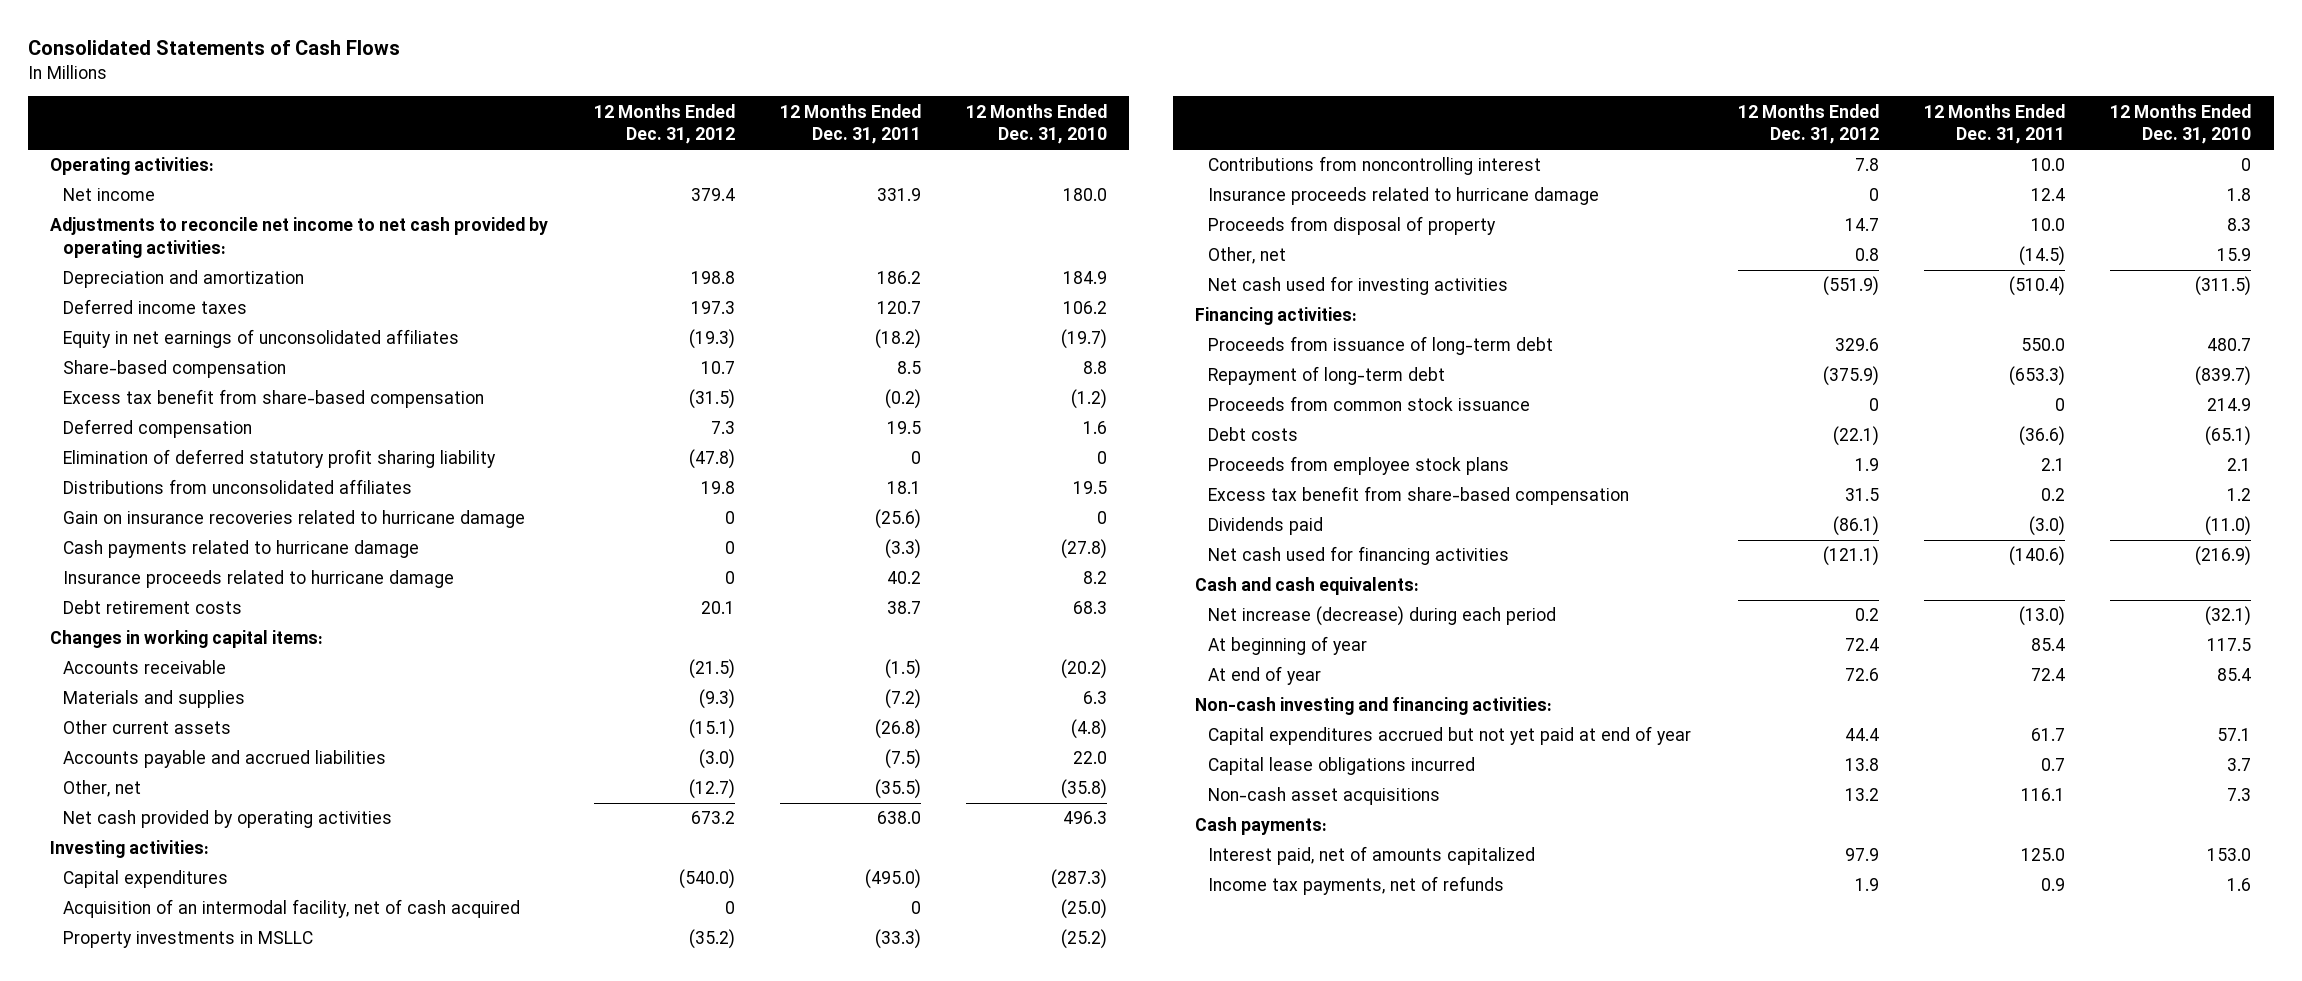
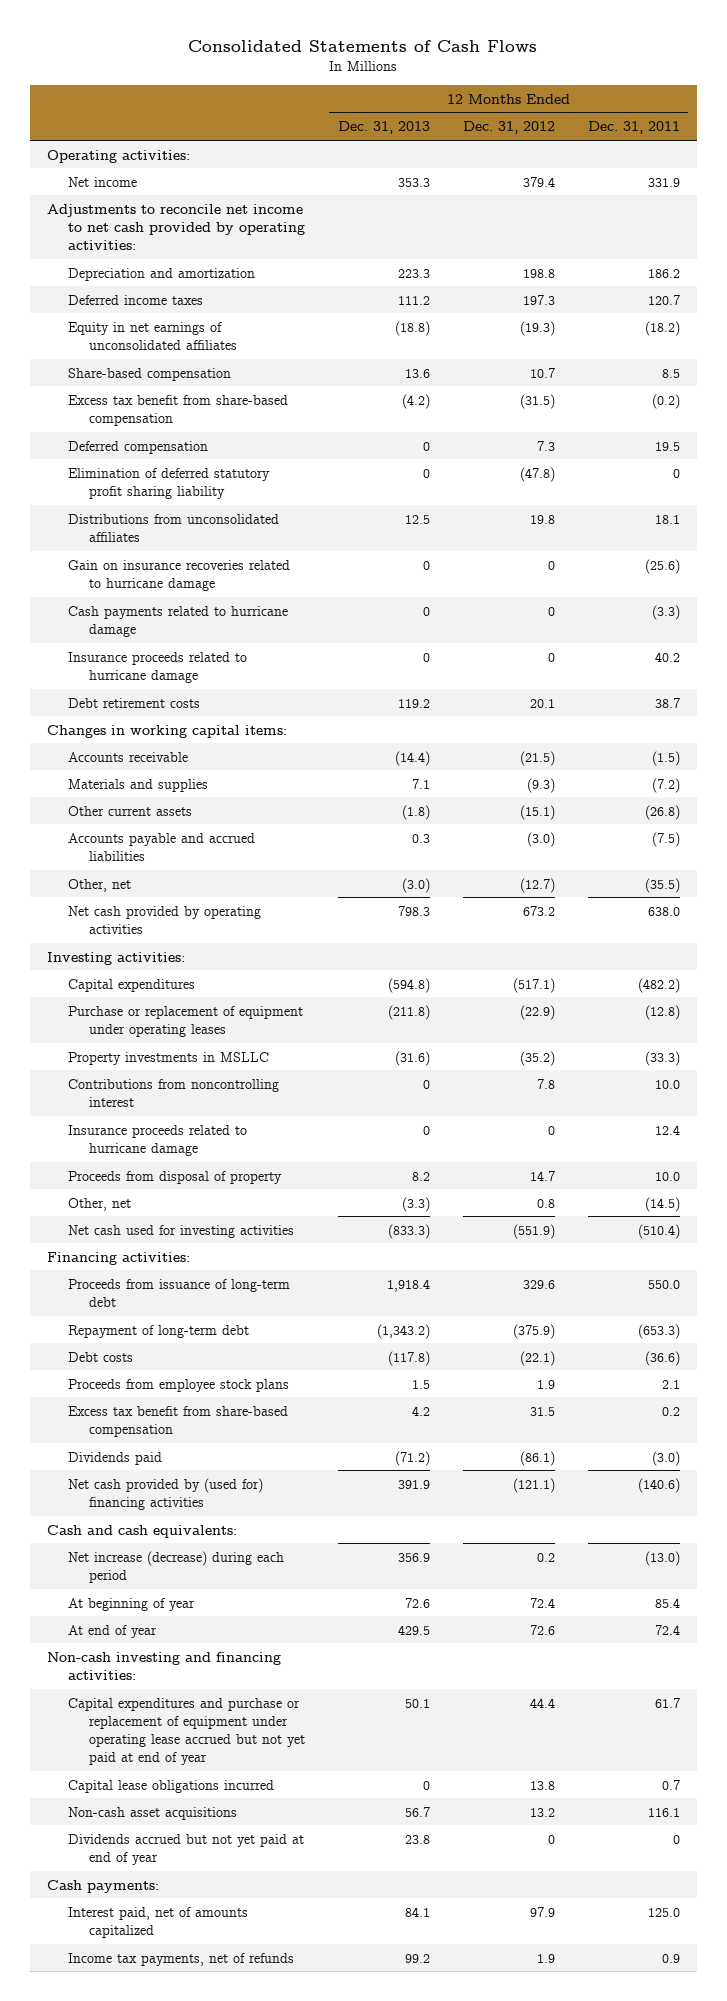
- | 12 Months Ended Dec. 31, 2012 | 12 Months Ended Dec. 31, 2011 | 12 Months Ended Dec. 31, 2010
+ | 12 Months Ended Dec. 31, 2013 | 12 Months Ended Dec. 31, 2012 | 12 Months Ended Dec. 31, 2011
- Capital expenditures | (540.0) | (495.0) | (287.3)
- Acquisition of an intermodal facility, net of cash acquired | 0 | 0 | (25.0)
+ Capital expenditures | (594.8) | (517.1) | (482.2)
+ Purchase or replacement of equipment under operating leases | (211.8) | (22.9) | (12.8)
- Proceeds from common stock issuance | 0 | 0 | 214.9
- Net cash used for financing activities | (121.1) | (140.6) | (216.9)
+ Net cash provided by (used for) financing activities | 391.9 | (121.1) | (140.6)
- Capital expenditures accrued but not yet paid at end of year | 44.4 | 61.7 | 57.1
+ Capital expenditures and purchase or replacement of equipment under operating lease accrued but not yet paid at end of year | 50.1 | 44.4 | 61.7
+ Dividends accrued but not yet paid at end of year | 23.8 | 0 | 0

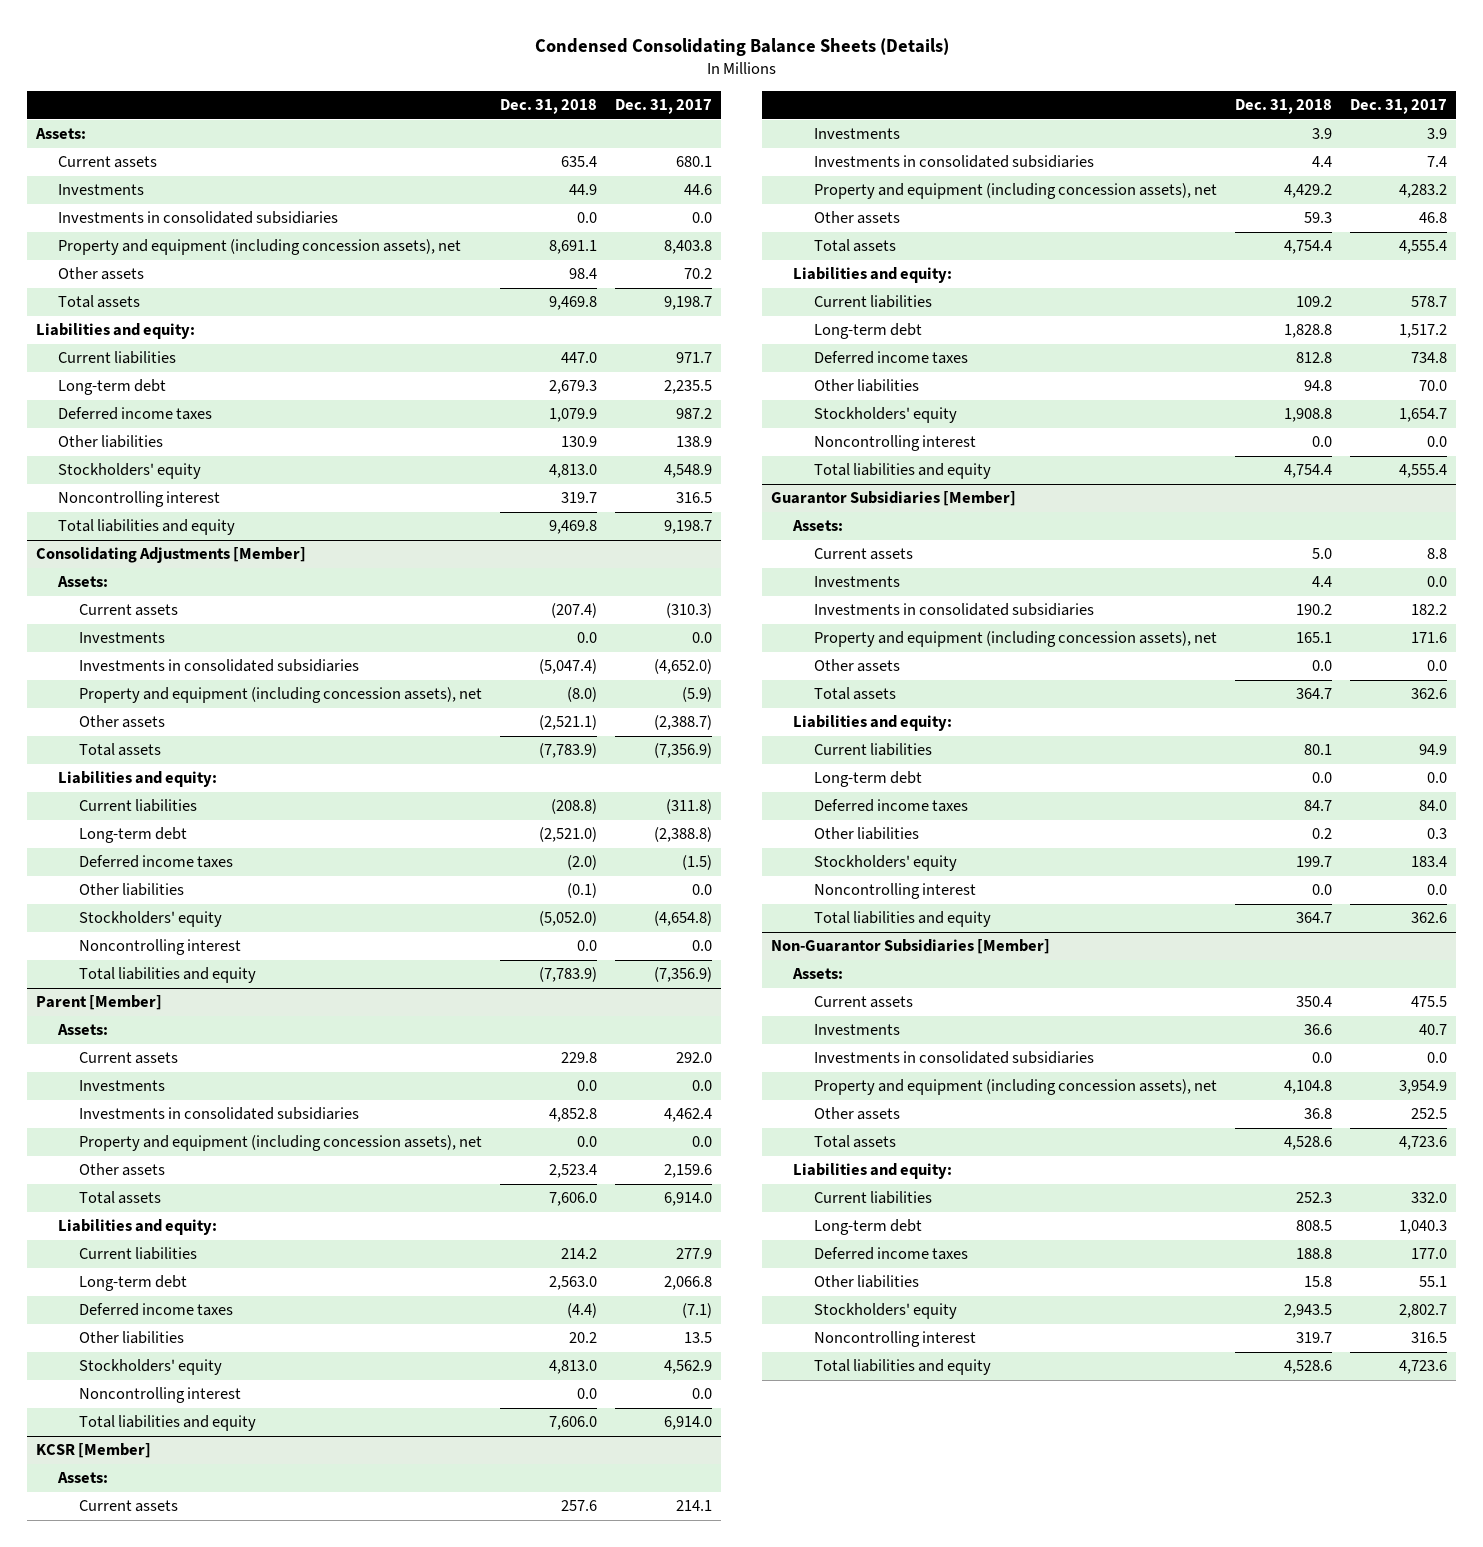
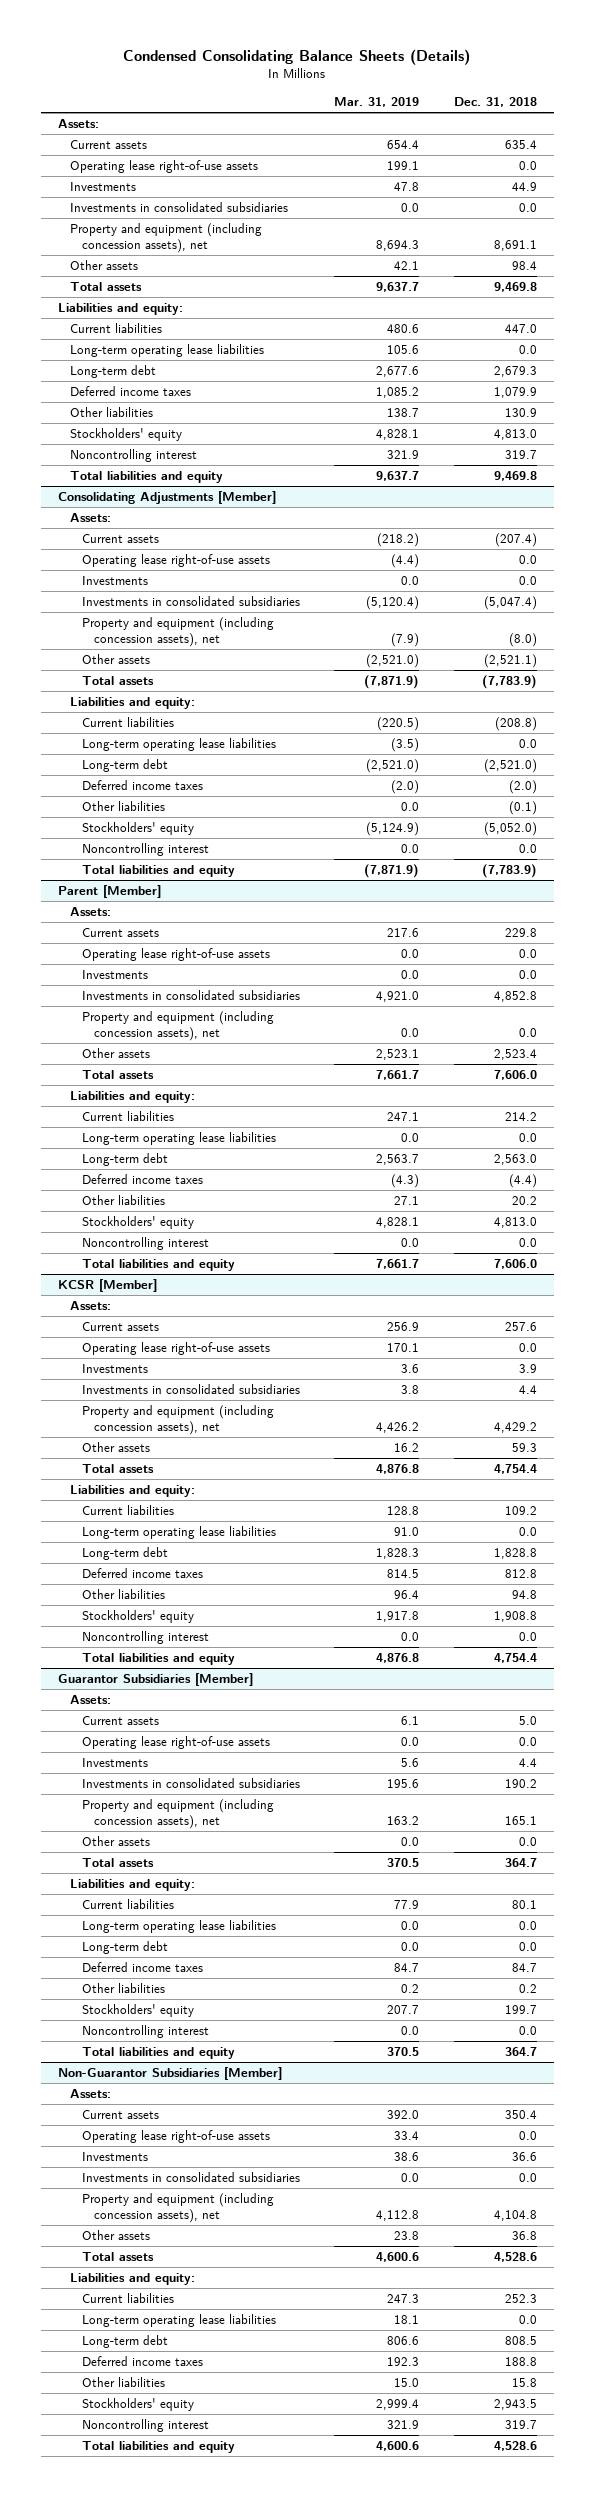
- | Dec. 31, 2018 | Dec. 31, 2017
+ | Mar. 31, 2019 | Dec. 31, 2018
+ Operating lease right-of-use assets | 199.1 | 0.0
+ Long-term operating lease liabilities | 105.6 | 0.0
@ Consolidating Adjustments [Member]
+ Operating lease right-of-use assets | (4.4) | 0.0
+ Long-term operating lease liabilities | (3.5) | 0.0
@ Parent [Member]
+ Operating lease right-of-use assets | 0.0 | 0.0
+ Long-term operating lease liabilities | 0.0 | 0.0
@ KCSR [Member]
+ Operating lease right-of-use assets | 170.1 | 0.0
+ Long-term operating lease liabilities | 91.0 | 0.0
@ Guarantor Subsidiaries [Member]
+ Operating lease right-of-use assets | 0.0 | 0.0
+ Long-term operating lease liabilities | 0.0 | 0.0
@ Non-Guarantor Subsidiaries [Member]
+ Operating lease right-of-use assets | 33.4 | 0.0
+ Long-term operating lease liabilities | 18.1 | 0.0

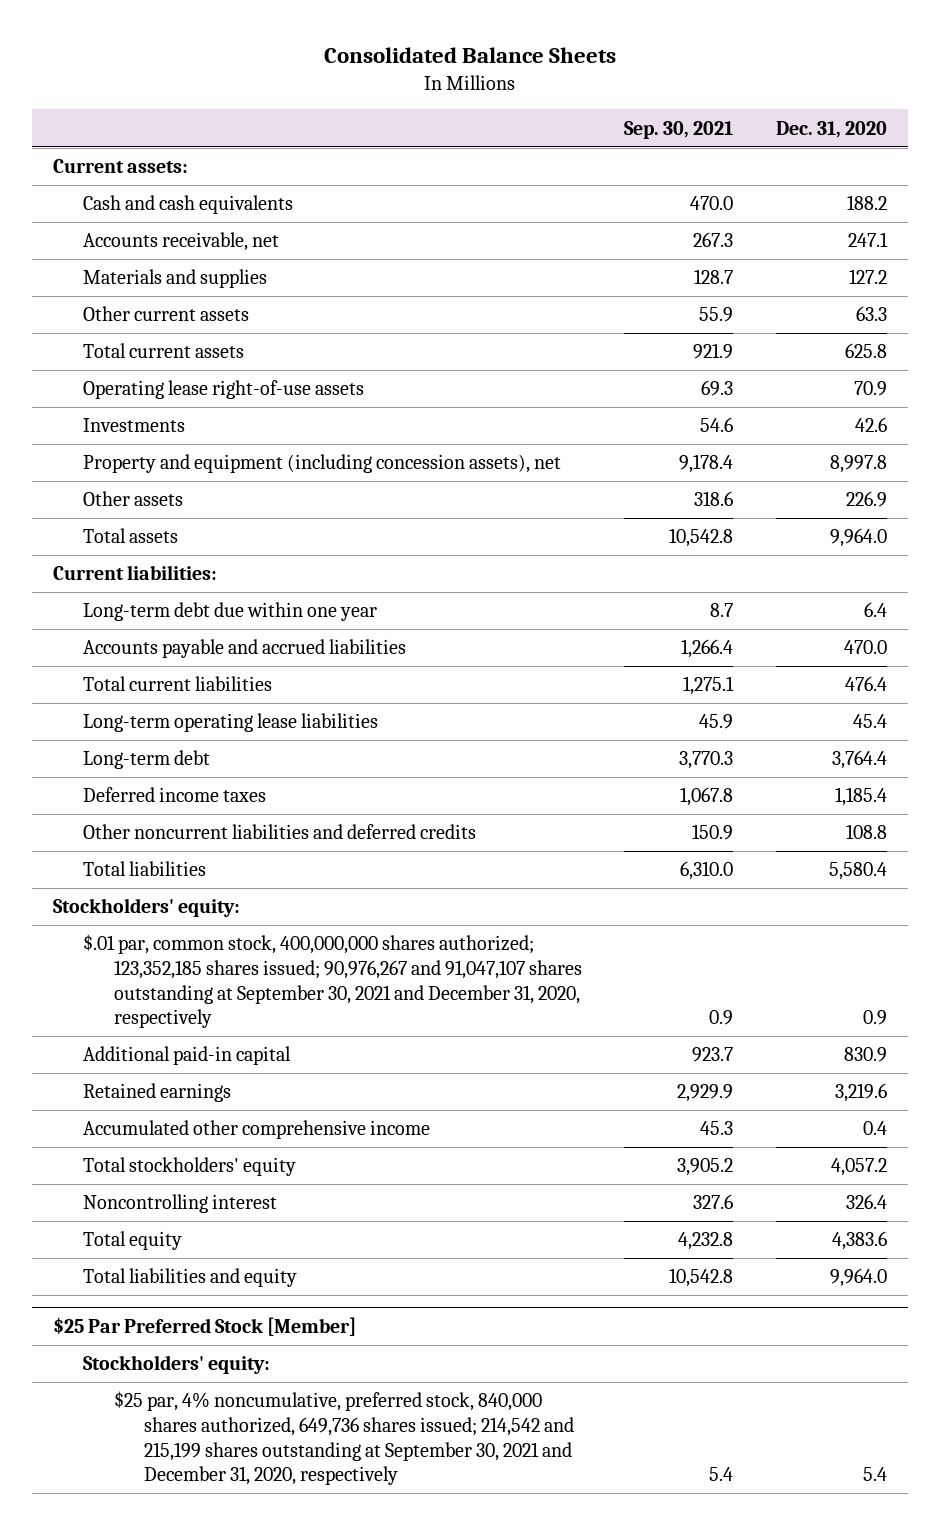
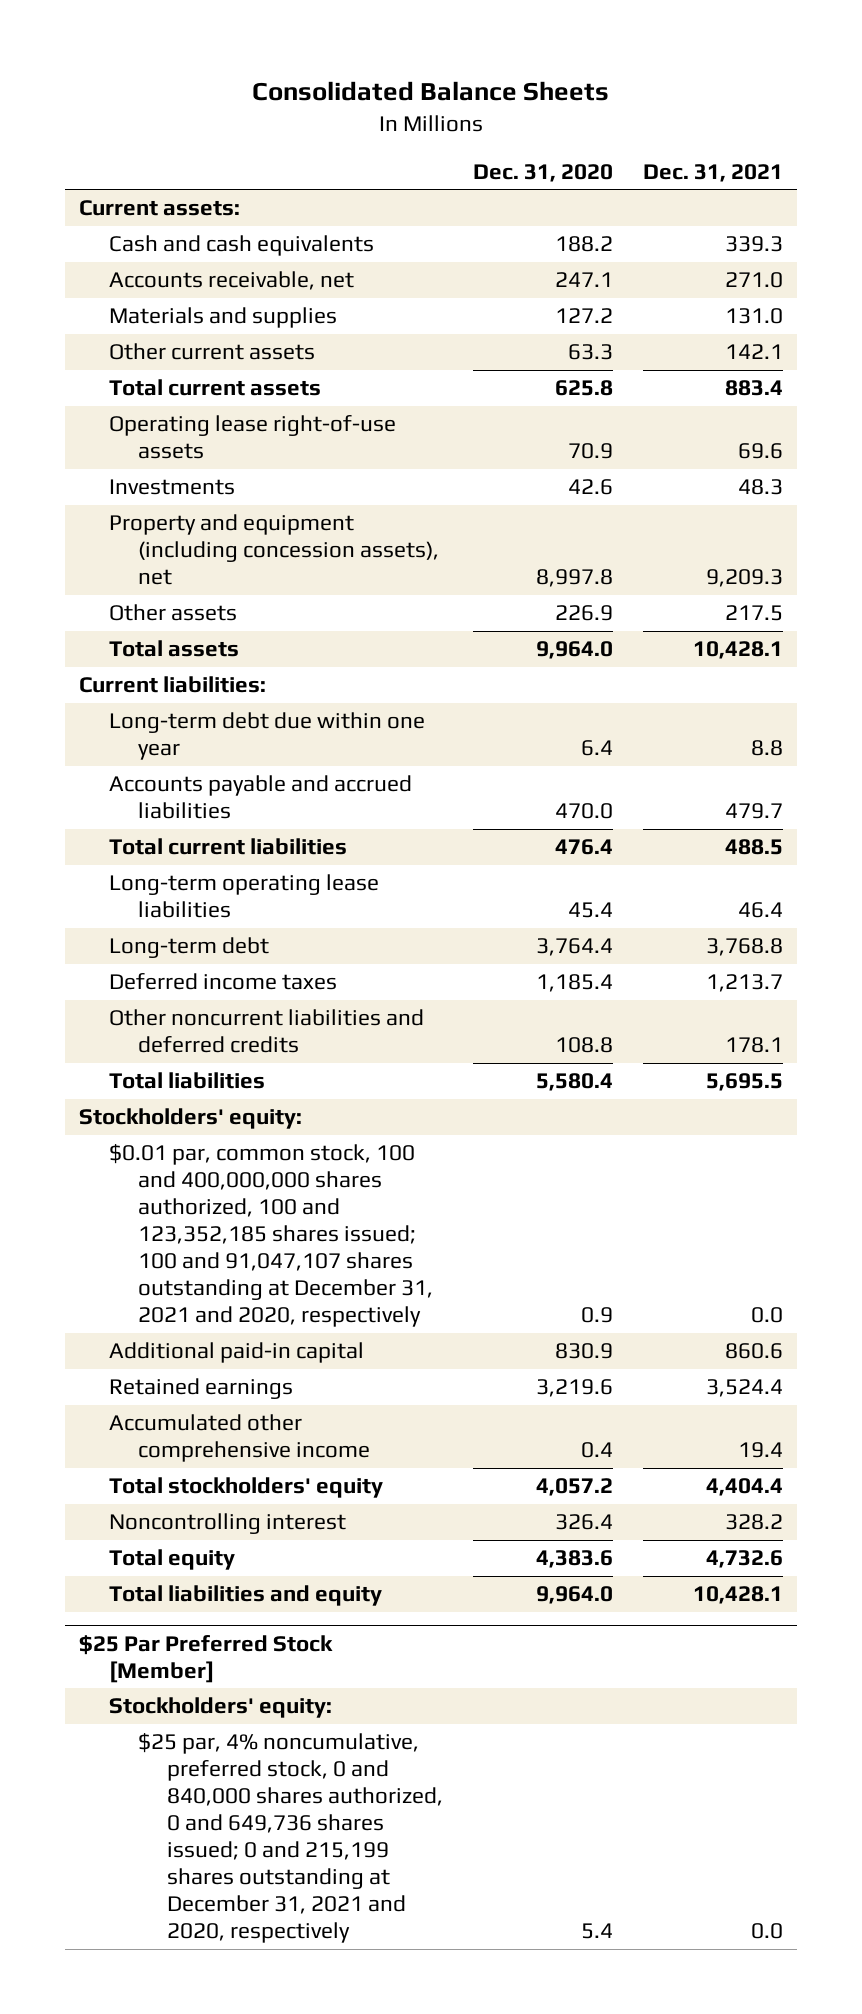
- | Sep. 30, 2021 | Dec. 31, 2020
+ | Dec. 31, 2020 | Dec. 31, 2021
- $.01 par, common stock, 400,000,000 shares authorized; 123,352,185 shares issued; 90,976,267 and 91,047,107 shares outstanding at September 30, 2021 and December 31, 2020, respectively | 0.9 | 0.9
+ $0.01 par, common stock, 100 and 400,000,000 shares authorized, 100 and 123,352,185 shares issued; 100 and 91,047,107 shares outstanding at December 31, 2021 and 2020, respectively | 0.9 | 0.0
@ $25 Par Preferred Stock [Member]
- $25 par, 4% noncumulative, preferred stock, 840,000 shares authorized, 649,736 shares issued; 214,542 and 215,199 shares outstanding at September 30, 2021 and December 31, 2020, respectively | 5.4 | 5.4
+ $25 par, 4% noncumulative, preferred stock, 0 and 840,000 shares authorized, 0 and 649,736 shares issued; 0 and 215,199 shares outstanding at December 31, 2021 and 2020, respectively | 5.4 | 0.0

